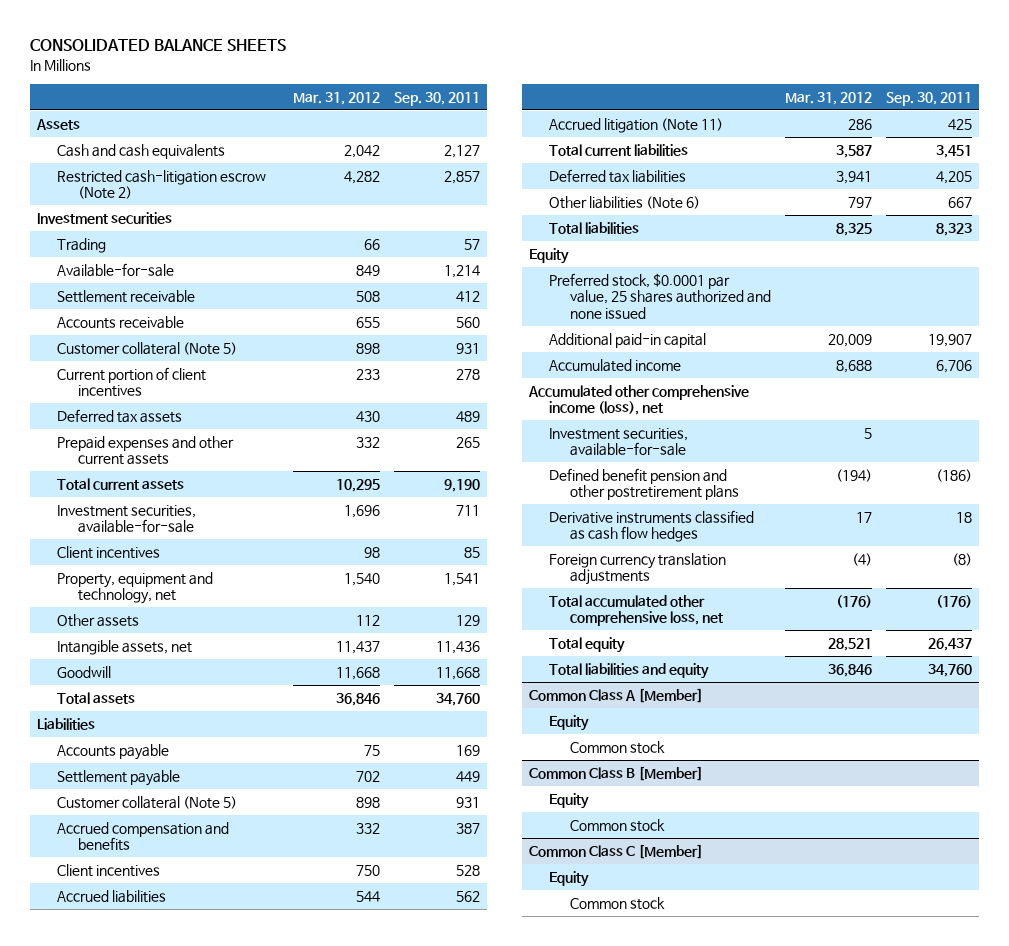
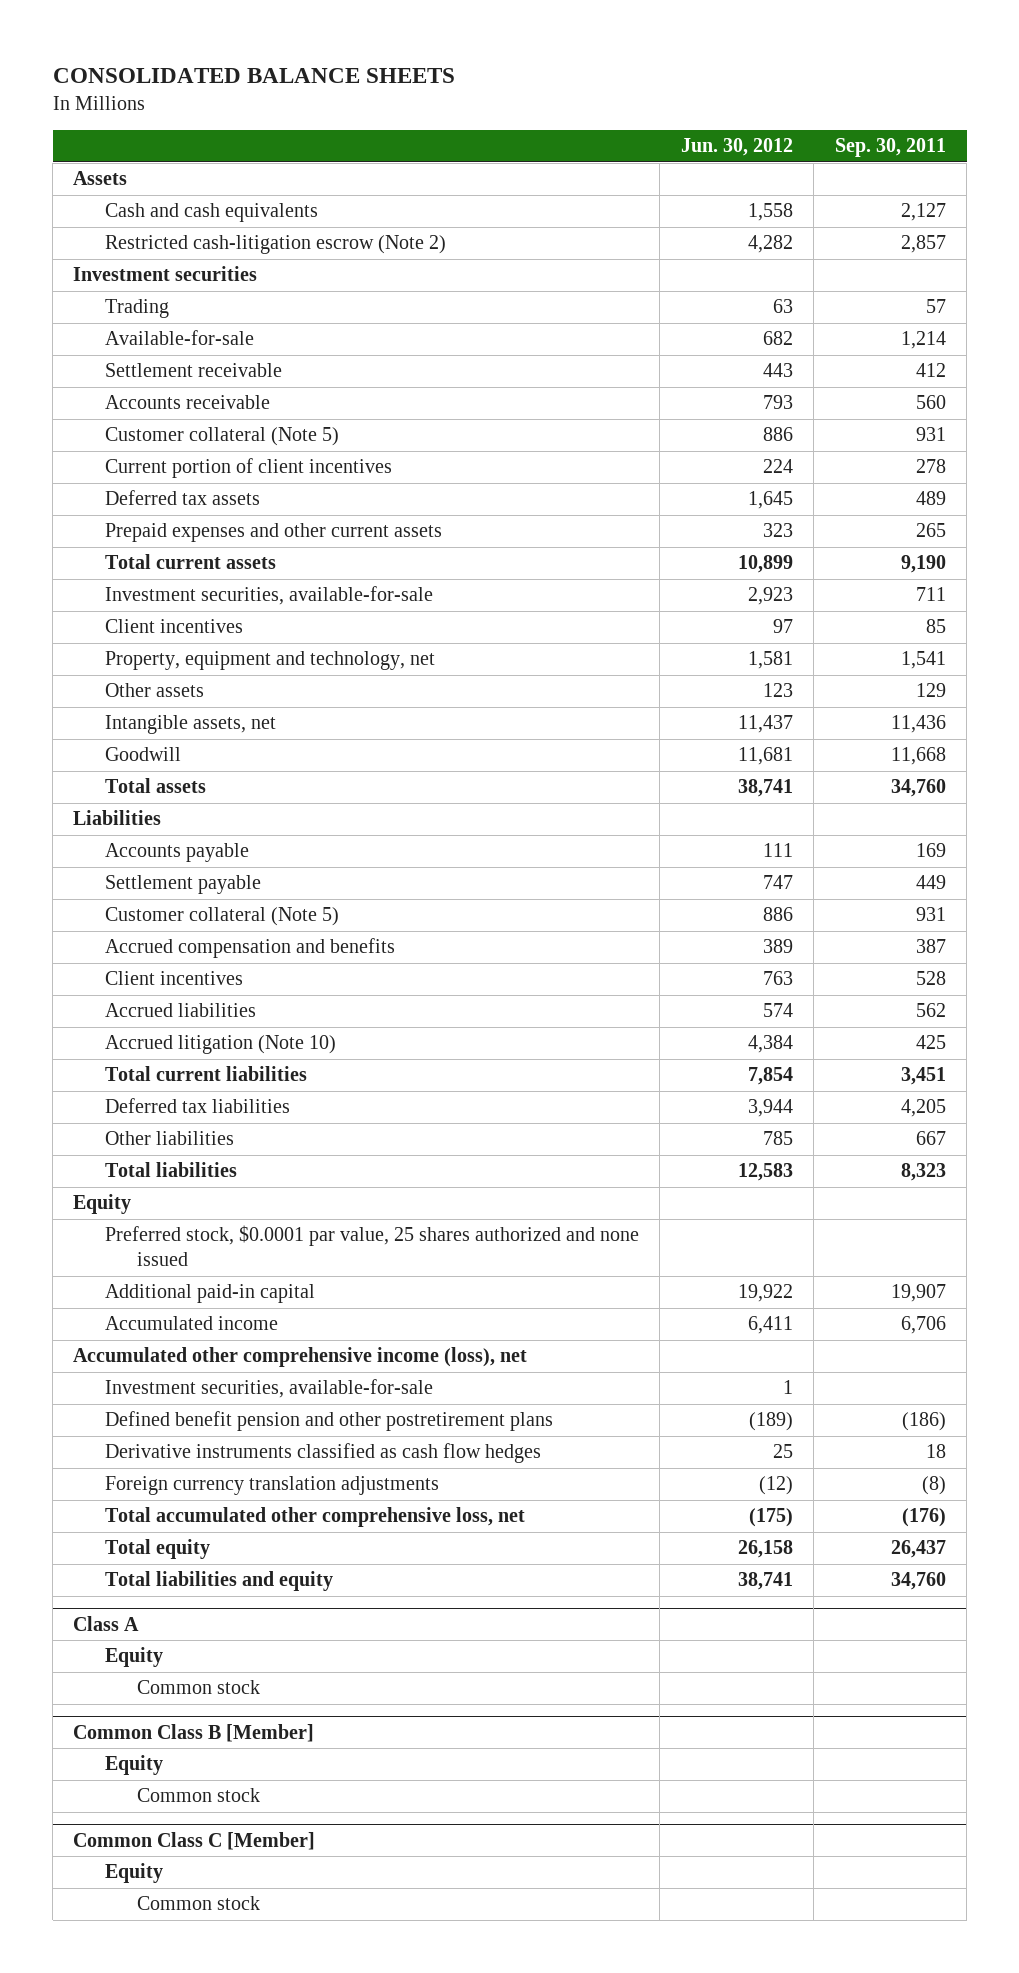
- | Mar. 31, 2012 | Sep. 30, 2011
+ | Jun. 30, 2012 | Sep. 30, 2011
- Accrued litigation (Note 11) | 286 | 425
+ Accrued litigation (Note 10) | 4,384 | 425
- Other liabilities (Note 6) | 797 | 667
+ Other liabilities | 785 | 667
- Common Class A [Member]
+ Class A

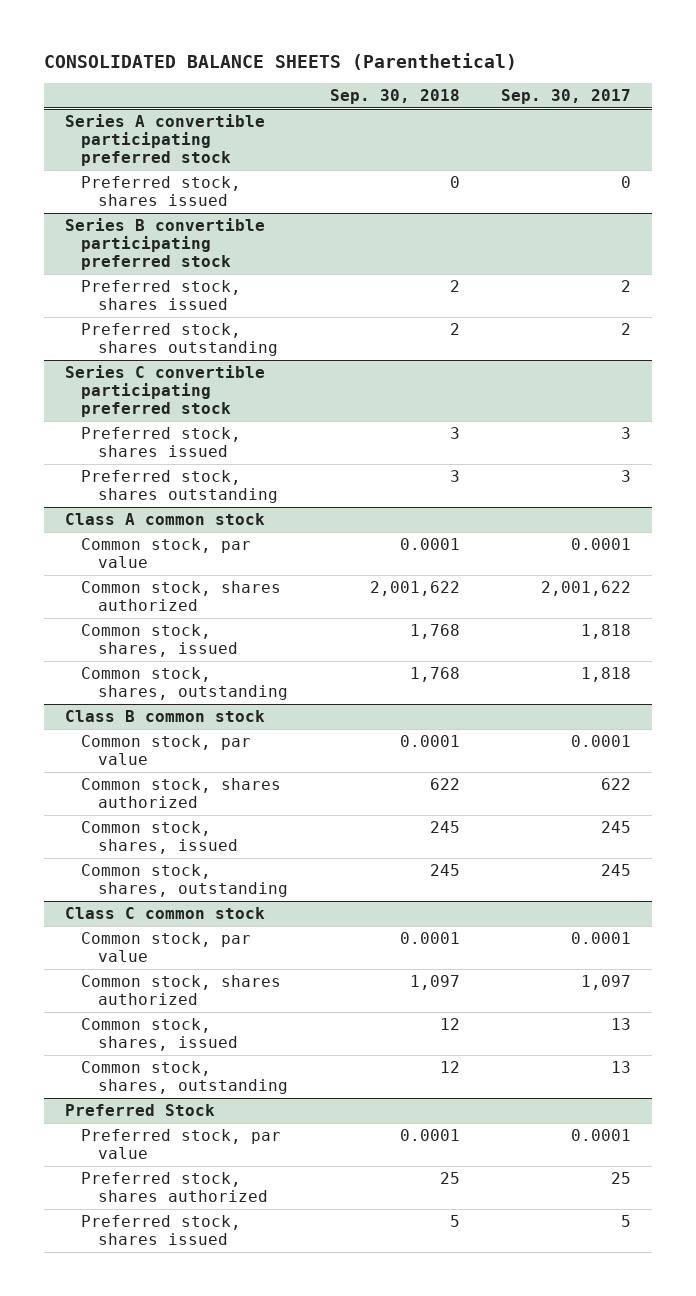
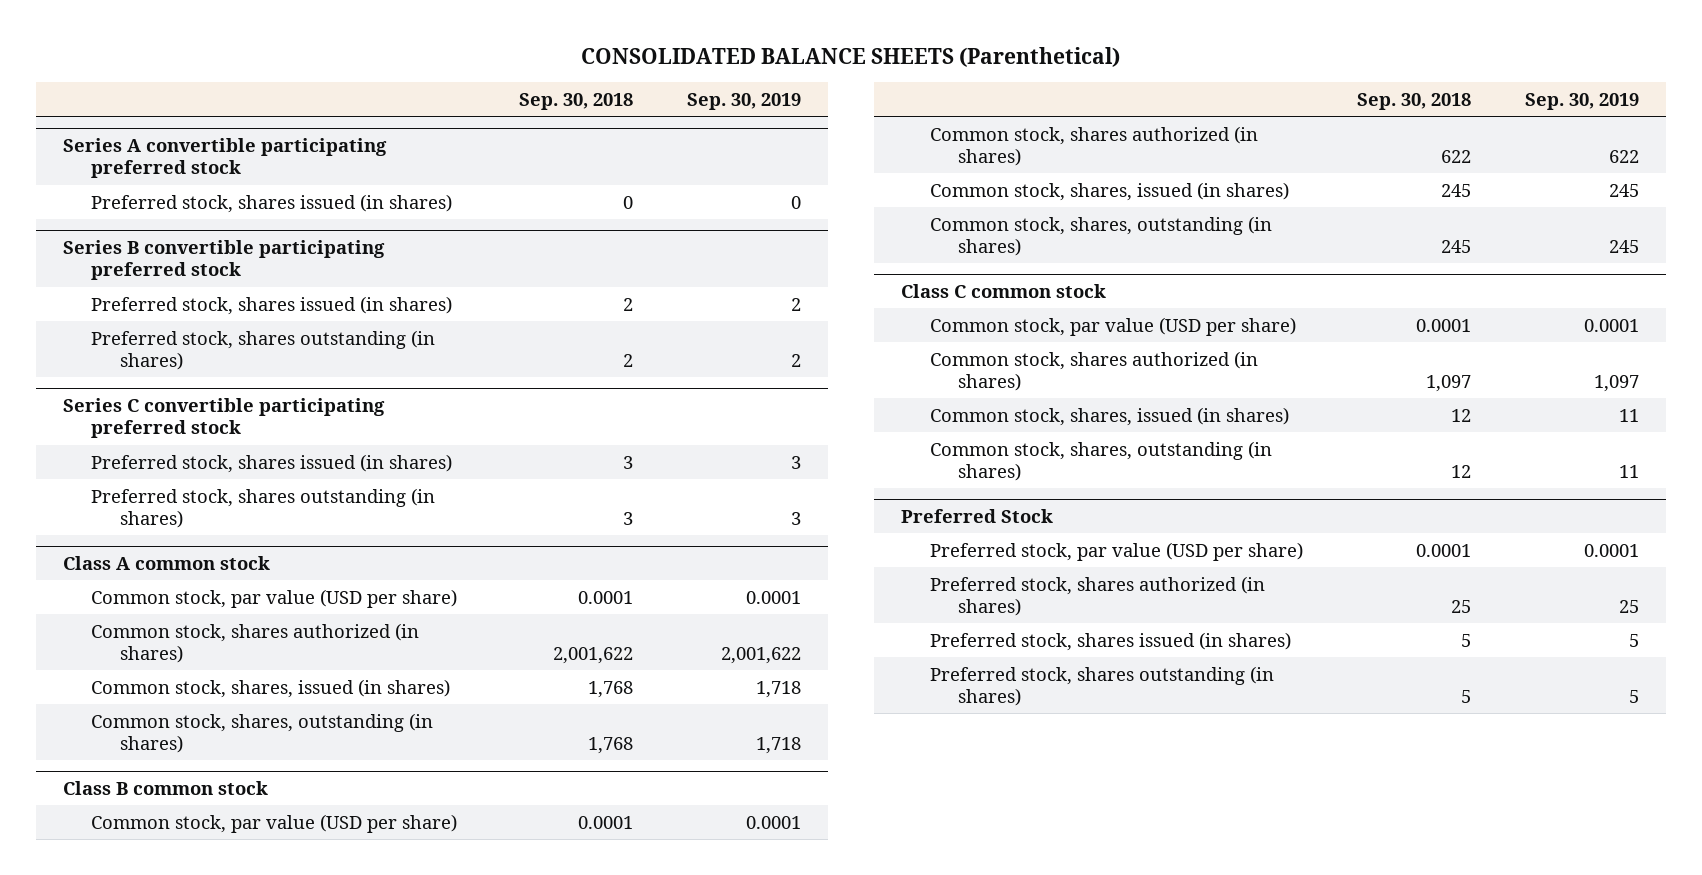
- | Sep. 30, 2018 | Sep. 30, 2017
+ | Sep. 30, 2018 | Sep. 30, 2019
@ Series A convertible participating preferred stock
- Preferred stock, shares issued | 0 | 0
+ Preferred stock, shares issued (in shares) | 0 | 0
@ Series B convertible participating preferred stock
- Preferred stock, shares issued | 2 | 2
- Preferred stock, shares outstanding | 2 | 2
+ Preferred stock, shares issued (in shares) | 2 | 2
+ Preferred stock, shares outstanding (in shares) | 2 | 2
@ Series C convertible participating preferred stock
- Preferred stock, shares issued | 3 | 3
- Preferred stock, shares outstanding | 3 | 3
+ Preferred stock, shares issued (in shares) | 3 | 3
+ Preferred stock, shares outstanding (in shares) | 3 | 3
@ Class A common stock
- Common stock, par value | 0.0001 | 0.0001
- Common stock, shares authorized | 2,001,622 | 2,001,622
- Common stock, shares, issued | 1,768 | 1,818
- Common stock, shares, outstanding | 1,768 | 1,818
+ Common stock, par value (USD per share) | 0.0001 | 0.0001
+ Common stock, shares authorized (in shares) | 2,001,622 | 2,001,622
+ Common stock, shares, issued (in shares) | 1,768 | 1,718
+ Common stock, shares, outstanding (in shares) | 1,768 | 1,718
@ Class B common stock
- Common stock, par value | 0.0001 | 0.0001
- Common stock, shares authorized | 622 | 622
- Common stock, shares, issued | 245 | 245
- Common stock, shares, outstanding | 245 | 245
+ Common stock, par value (USD per share) | 0.0001 | 0.0001
+ Common stock, shares authorized (in shares) | 622 | 622
+ Common stock, shares, issued (in shares) | 245 | 245
+ Common stock, shares, outstanding (in shares) | 245 | 245
@ Class C common stock
- Common stock, par value | 0.0001 | 0.0001
- Common stock, shares authorized | 1,097 | 1,097
- Common stock, shares, issued | 12 | 13
- Common stock, shares, outstanding | 12 | 13
+ Common stock, par value (USD per share) | 0.0001 | 0.0001
+ Common stock, shares authorized (in shares) | 1,097 | 1,097
+ Common stock, shares, issued (in shares) | 12 | 11
+ Common stock, shares, outstanding (in shares) | 12 | 11
@ Preferred Stock
- Preferred stock, par value | 0.0001 | 0.0001
- Preferred stock, shares authorized | 25 | 25
- Preferred stock, shares issued | 5 | 5
+ Preferred stock, par value (USD per share) | 0.0001 | 0.0001
+ Preferred stock, shares authorized (in shares) | 25 | 25
+ Preferred stock, shares issued (in shares) | 5 | 5
+ Preferred stock, shares outstanding (in shares) | 5 | 5

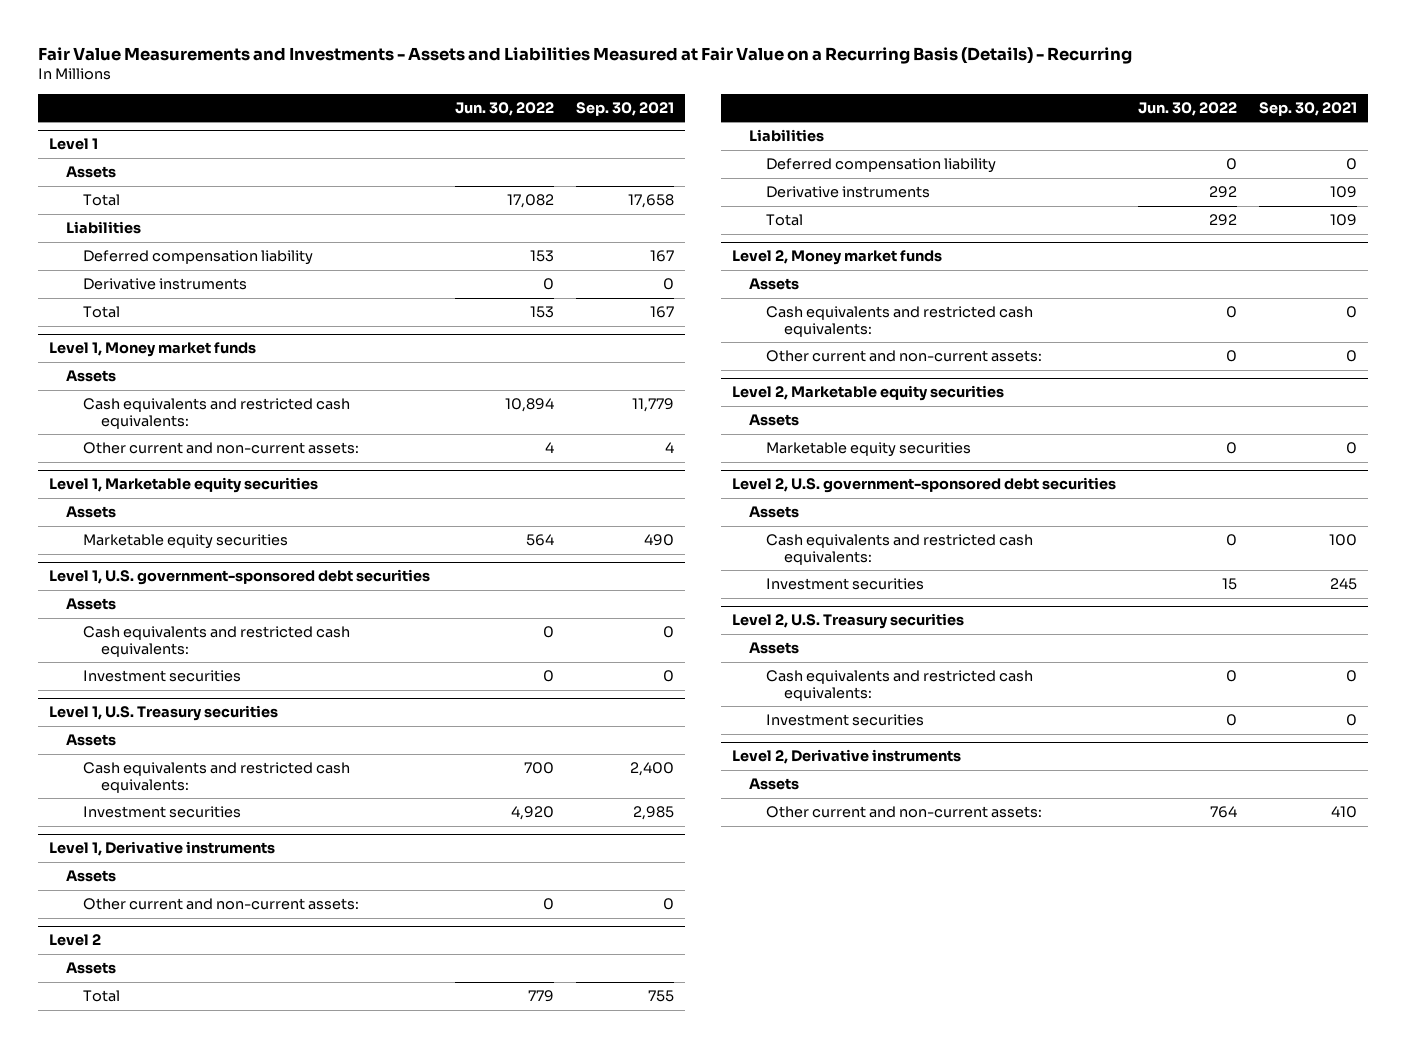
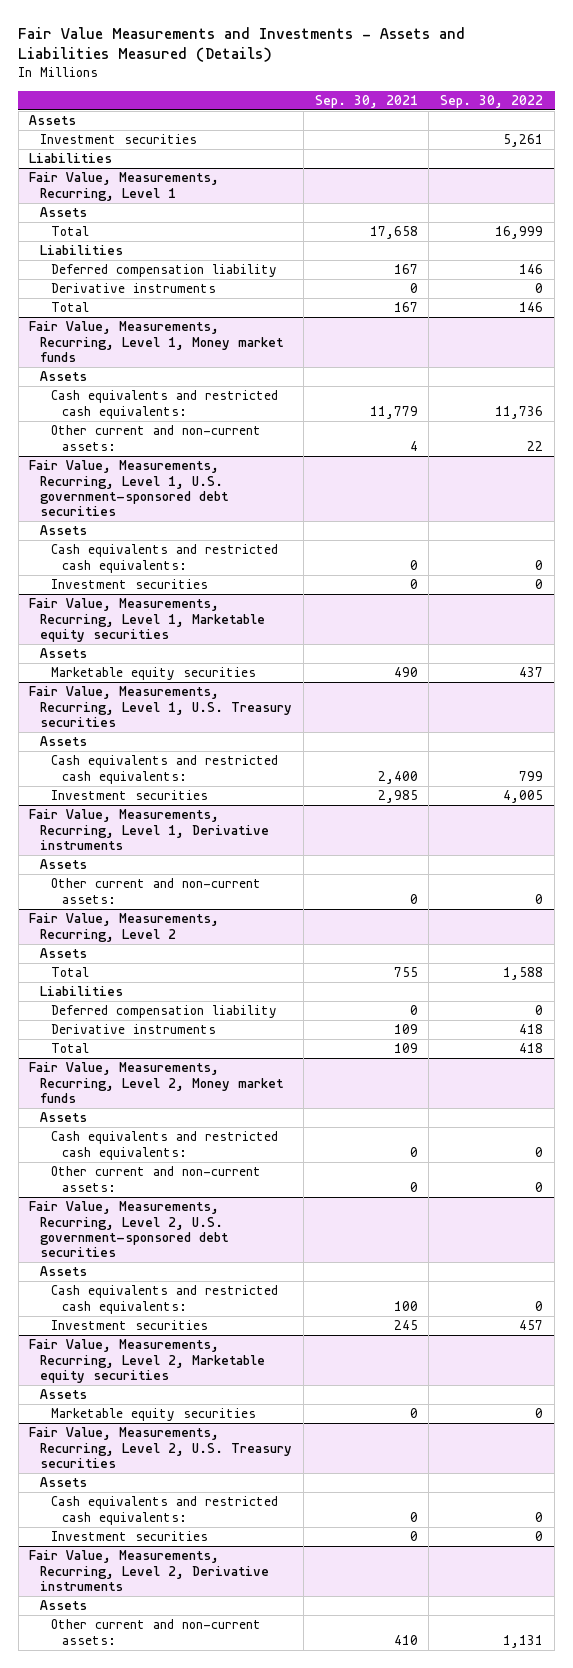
- Fair Value Measurements and Investments - Assets and Liabilities Measured at Fair Value on a Recurring Basis (Details) - Recurring
+ Fair Value Measurements and Investments - Assets and Liabilities Measured (Details)
- | Jun. 30, 2022 | Sep. 30, 2021
+ | Sep. 30, 2021 | Sep. 30, 2022
- Level 1
+ Investment securities | | 5,261
+ Liabilities
+ Fair Value, Measurements, Recurring, Level 1
+ Assets
- Level 1, Money market funds
+ Fair Value, Measurements, Recurring, Level 1, Money market funds
- Level 1, Marketable equity securities
- Assets
- Marketable equity securities | 564 | 490
- Level 1, U.S. government-sponsored debt securities
+ Fair Value, Measurements, Recurring, Level 1, U.S. government-sponsored debt securities
- Level 1, U.S. Treasury securities
+ Fair Value, Measurements, Recurring, Level 1, Marketable equity securities
+ Marketable equity securities | 490 | 437
+ Fair Value, Measurements, Recurring, Level 1, U.S. Treasury securities
+ Assets
- Level 1, Derivative instruments
+ Fair Value, Measurements, Recurring, Level 1, Derivative instruments
- Level 2
+ Fair Value, Measurements, Recurring, Level 2
- Level 2, Money market funds
+ Fair Value, Measurements, Recurring, Level 2, Money market funds
- Level 2, Marketable equity securities
- Assets
- Marketable equity securities | 0 | 0
- Level 2, U.S. government-sponsored debt securities
+ Fair Value, Measurements, Recurring, Level 2, U.S. government-sponsored debt securities
- Level 2, U.S. Treasury securities
+ Fair Value, Measurements, Recurring, Level 2, Marketable equity securities
+ Marketable equity securities | 0 | 0
+ Fair Value, Measurements, Recurring, Level 2, U.S. Treasury securities
+ Assets
- Level 2, Derivative instruments
+ Fair Value, Measurements, Recurring, Level 2, Derivative instruments

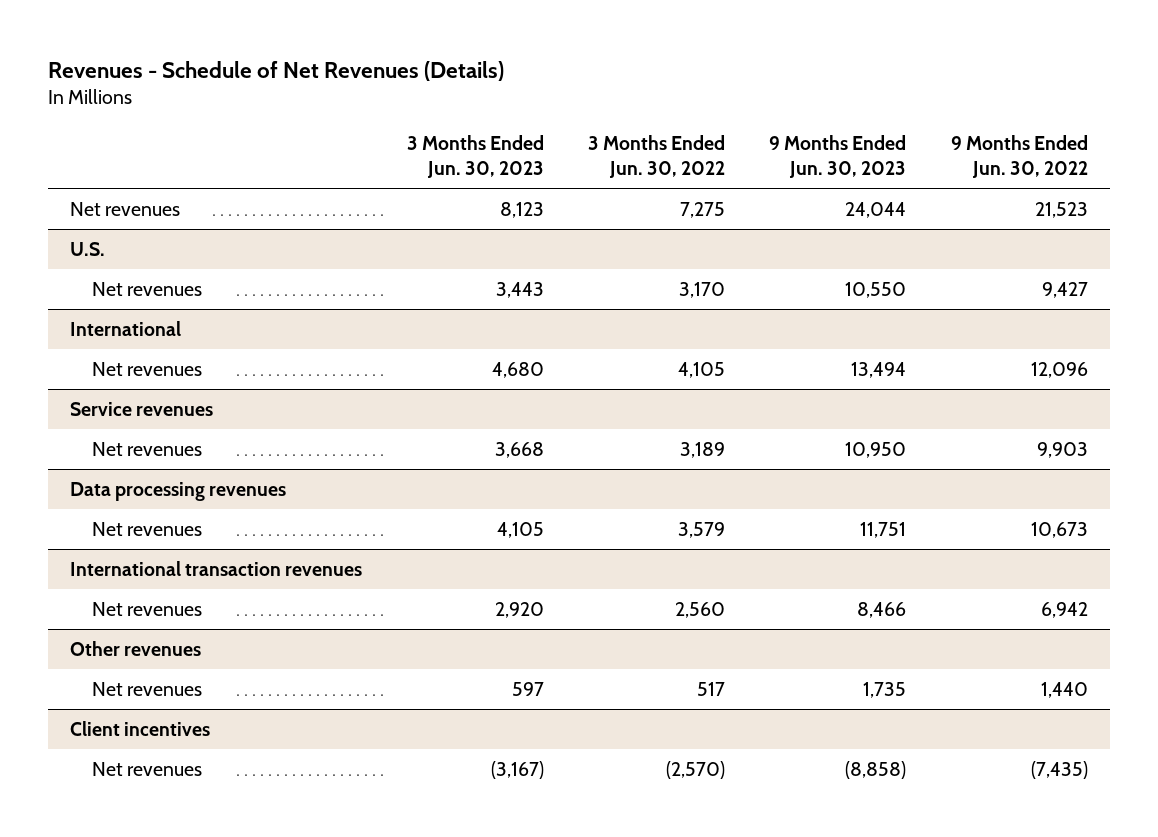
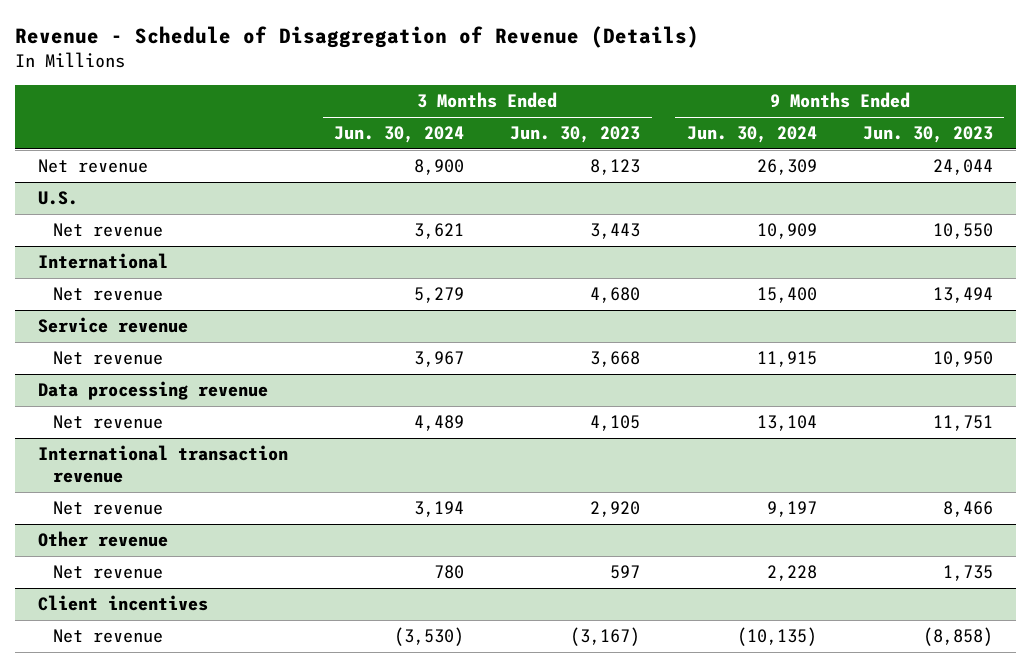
- Revenues - Schedule of Net Revenues (Details)
+ Revenue - Schedule of Disaggregation of Revenue (Details)
- | 3 Months Ended Jun. 30, 2023 | 3 Months Ended Jun. 30, 2022 | 9 Months Ended Jun. 30, 2023 | 9 Months Ended Jun. 30, 2022
+ | 3 Months Ended Jun. 30, 2024 | 3 Months Ended Jun. 30, 2023 | 9 Months Ended Jun. 30, 2024 | 9 Months Ended Jun. 30, 2023
- Net revenues | 8,123 | 7,275 | 24,044 | 21,523
+ Net revenue | 8,900 | 8,123 | 26,309 | 24,044
@ U.S.
- Net revenues | 3,443 | 3,170 | 10,550 | 9,427
+ Net revenue | 3,621 | 3,443 | 10,909 | 10,550
@ International
- Net revenues | 4,680 | 4,105 | 13,494 | 12,096
- Service revenues
- Net revenues | 3,668 | 3,189 | 10,950 | 9,903
- Data processing revenues
- Net revenues | 4,105 | 3,579 | 11,751 | 10,673
- International transaction revenues
- Net revenues | 2,920 | 2,560 | 8,466 | 6,942
- Other revenues
- Net revenues | 597 | 517 | 1,735 | 1,440
@ International
+ Net revenue | 5,279 | 4,680 | 15,400 | 13,494
+ Service revenue
+ Net revenue | 3,967 | 3,668 | 11,915 | 10,950
+ Data processing revenue
+ Net revenue | 4,489 | 4,105 | 13,104 | 11,751
+ International transaction revenue
+ Net revenue | 3,194 | 2,920 | 9,197 | 8,466
+ Other revenue
+ Net revenue | 780 | 597 | 2,228 | 1,735
@ Client incentives
- Net revenues | (3,167) | (2,570) | (8,858) | (7,435)
+ Net revenue | (3,530) | (3,167) | (10,135) | (8,858)

